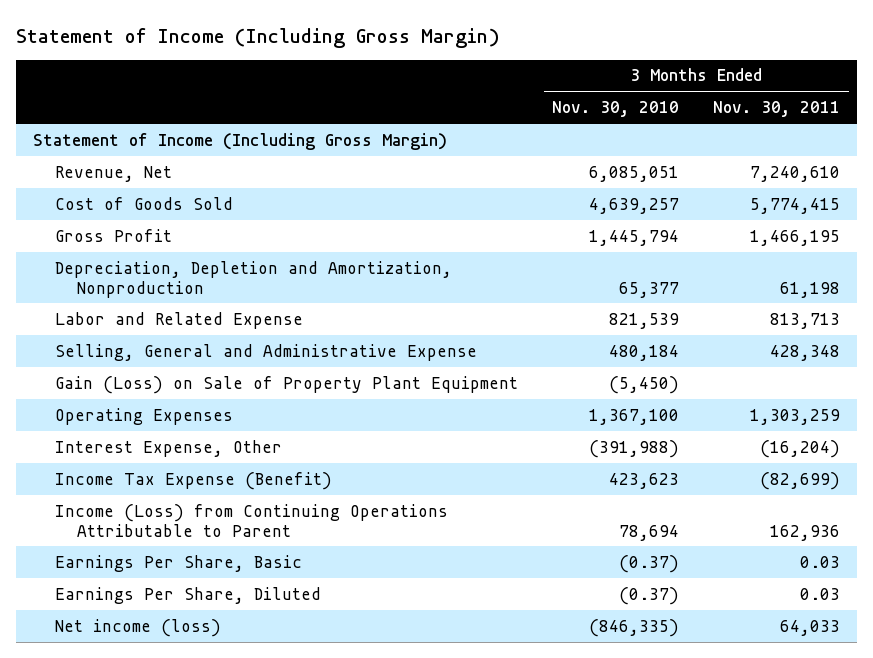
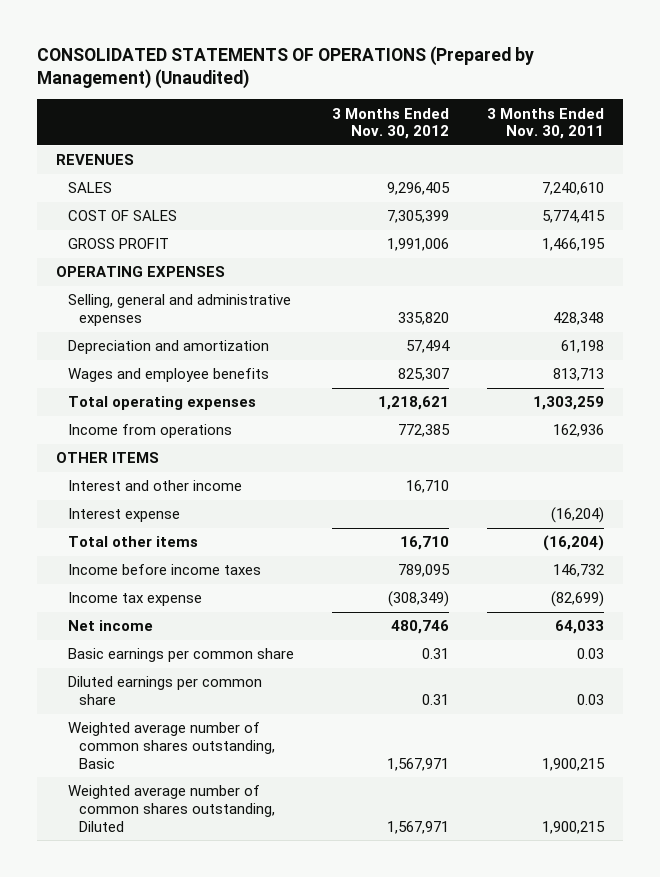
- Statement of Income (Including Gross Margin)
+ CONSOLIDATED STATEMENTS OF OPERATIONS (Prepared by Management) (Unaudited)
- | 3 Months Ended Nov. 30, 2010 | 3 Months Ended Nov. 30, 2011
+ | 3 Months Ended Nov. 30, 2012 | 3 Months Ended Nov. 30, 2011
- Statement of Income (Including Gross Margin)
- Revenue, Net | 6,085,051 | 7,240,610
- Cost of Goods Sold | 4,639,257 | 5,774,415
- Gross Profit | 1,445,794 | 1,466,195
- Depreciation, Depletion and Amortization, Nonproduction | 65,377 | 61,198
- Labor and Related Expense | 821,539 | 813,713
- Selling, General and Administrative Expense | 480,184 | 428,348
- Gain (Loss) on Sale of Property Plant Equipment | (5,450) |
- Operating Expenses | 1,367,100 | 1,303,259
- Interest Expense, Other | (391,988) | (16,204)
- Income Tax Expense (Benefit) | 423,623 | (82,699)
- Income (Loss) from Continuing Operations Attributable to Parent | 78,694 | 162,936
- Earnings Per Share, Basic | (0.37) | 0.03
- Earnings Per Share, Diluted | (0.37) | 0.03
- Net income (loss) | (846,335) | 64,033
+ REVENUES
+ SALES | 9,296,405 | 7,240,610
+ COST OF SALES | 7,305,399 | 5,774,415
+ GROSS PROFIT | 1,991,006 | 1,466,195
+ OPERATING EXPENSES
+ Selling, general and administrative expenses | 335,820 | 428,348
+ Depreciation and amortization | 57,494 | 61,198
+ Wages and employee benefits | 825,307 | 813,713
+ Total operating expenses | 1,218,621 | 1,303,259
+ Income from operations | 772,385 | 162,936
+ OTHER ITEMS
+ Interest and other income | 16,710 |
+ Interest expense | | (16,204)
+ Total other items | 16,710 | (16,204)
+ Income before income taxes | 789,095 | 146,732
+ Income tax expense | (308,349) | (82,699)
+ Net income | 480,746 | 64,033
+ Basic earnings per common share | 0.31 | 0.03
+ Diluted earnings per common share | 0.31 | 0.03
+ Weighted average number of common shares outstanding, Basic | 1,567,971 | 1,900,215
+ Weighted average number of common shares outstanding, Diluted | 1,567,971 | 1,900,215

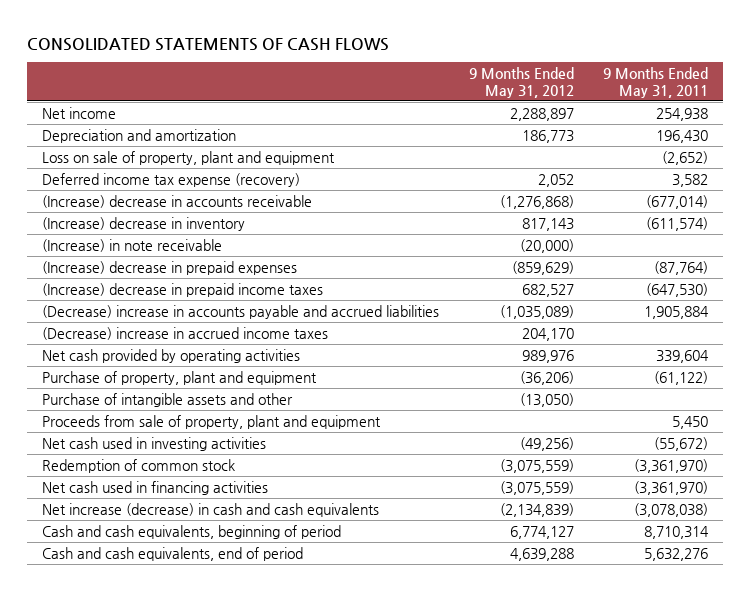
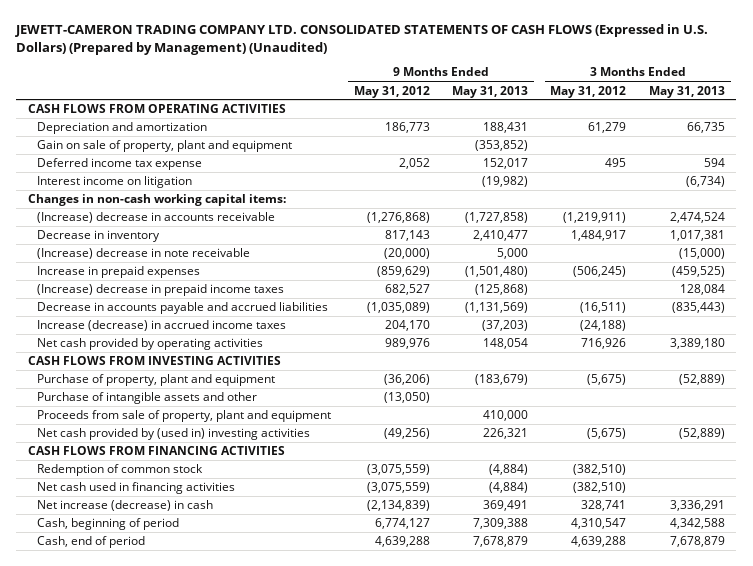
- CONSOLIDATED STATEMENTS OF CASH FLOWS
+ JEWETT-CAMERON TRADING COMPANY LTD. CONSOLIDATED STATEMENTS OF CASH FLOWS (Expressed in U.S. Dollars) (Prepared by Management) (Unaudited)
- | 9 Months Ended May 31, 2012 | 9 Months Ended May 31, 2011
+ | 9 Months Ended May 31, 2012 | 9 Months Ended May 31, 2013 | 3 Months Ended May 31, 2012 | 3 Months Ended May 31, 2013
- Net income | 2,288,897 | 254,938
+ CASH FLOWS FROM OPERATING ACTIVITIES
- Loss on sale of property, plant and equipment | | (2,652)
- Deferred income tax expense (recovery) | 2,052 | 3,582
+ Gain on sale of property, plant and equipment | | (353,852) | |
+ Deferred income tax expense | 2,052 | 152,017 | 495 | 594
+ Interest income on litigation | | (19,982) | | (6,734)
+ Changes in non-cash working capital items:
- (Increase) decrease in inventory | 817,143 | (611,574)
- (Increase) in note receivable | (20,000) |
- (Increase) decrease in prepaid expenses | (859,629) | (87,764)
+ Decrease in inventory | 817,143 | 2,410,477 | 1,484,917 | 1,017,381
+ (Increase) decrease in note receivable | (20,000) | 5,000 | | (15,000)
+ Increase in prepaid expenses | (859,629) | (1,501,480) | (506,245) | (459,525)
- (Decrease) increase in accounts payable and accrued liabilities | (1,035,089) | 1,905,884
- (Decrease) increase in accrued income taxes | 204,170 |
+ Decrease in accounts payable and accrued liabilities | (1,035,089) | (1,131,569) | (16,511) | (835,443)
+ Increase (decrease) in accrued income taxes | 204,170 | (37,203) | (24,188) |
+ CASH FLOWS FROM INVESTING ACTIVITIES
- Net cash used in investing activities | (49,256) | (55,672)
+ Net cash provided by (used in) investing activities | (49,256) | 226,321 | (5,675) | (52,889)
+ CASH FLOWS FROM FINANCING ACTIVITIES
- Net increase (decrease) in cash and cash equivalents | (2,134,839) | (3,078,038)
- Cash and cash equivalents, beginning of period | 6,774,127 | 8,710,314
- Cash and cash equivalents, end of period | 4,639,288 | 5,632,276
+ Net increase (decrease) in cash | (2,134,839) | 369,491 | 328,741 | 3,336,291
+ Cash, beginning of period | 6,774,127 | 7,309,388 | 4,310,547 | 4,342,588
+ Cash, end of period | 4,639,288 | 7,678,879 | 4,639,288 | 7,678,879

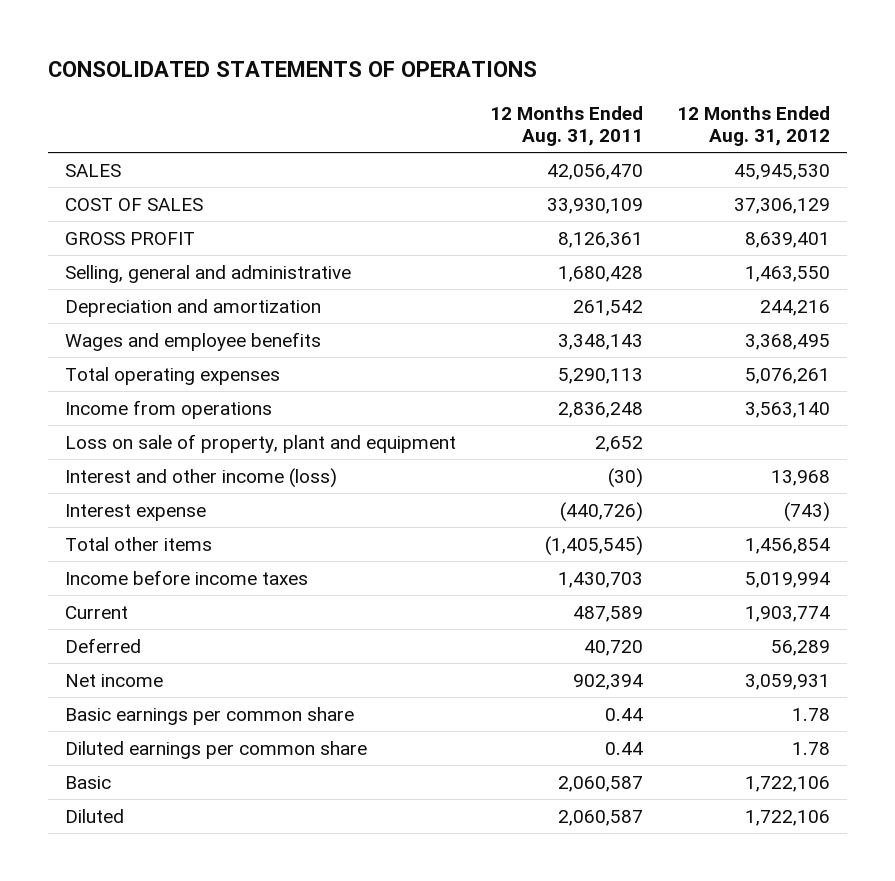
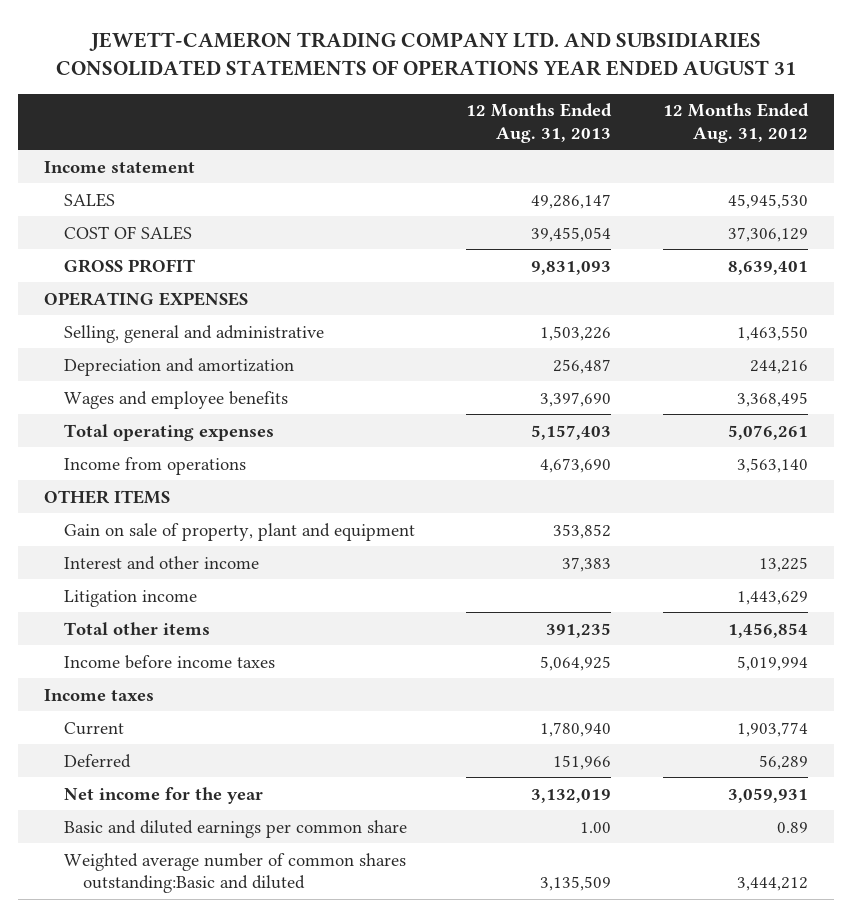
- CONSOLIDATED STATEMENTS OF OPERATIONS
+ JEWETT-CAMERON TRADING COMPANY LTD. AND SUBSIDIARIES CONSOLIDATED STATEMENTS OF OPERATIONS YEAR ENDED AUGUST 31
- | 12 Months Ended Aug. 31, 2011 | 12 Months Ended Aug. 31, 2012
+ | 12 Months Ended Aug. 31, 2013 | 12 Months Ended Aug. 31, 2012
+ Income statement
+ OPERATING EXPENSES
- Loss on sale of property, plant and equipment | 2,652 |
- Interest and other income (loss) | (30) | 13,968
- Interest expense | (440,726) | (743)
+ OTHER ITEMS
+ Gain on sale of property, plant and equipment | 353,852 |
+ Interest and other income | 37,383 | 13,225
+ Litigation income | | 1,443,629
+ Income taxes
- Net income | 902,394 | 3,059,931
- Basic earnings per common share | 0.44 | 1.78
- Diluted earnings per common share | 0.44 | 1.78
- Basic | 2,060,587 | 1,722,106
- Diluted | 2,060,587 | 1,722,106
+ Net income for the year | 3,132,019 | 3,059,931
+ Basic and diluted earnings per common share | 1.00 | 0.89
+ Weighted average number of common shares outstanding:Basic and diluted | 3,135,509 | 3,444,212

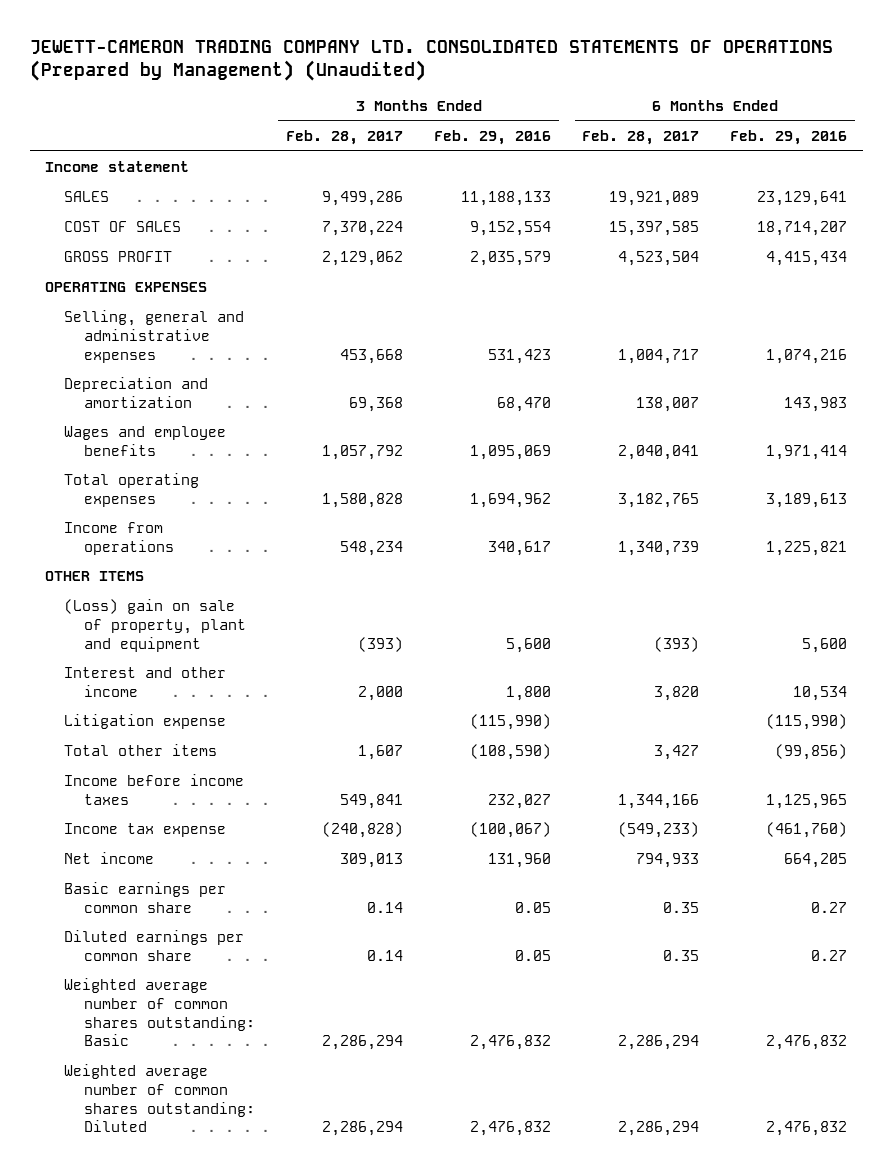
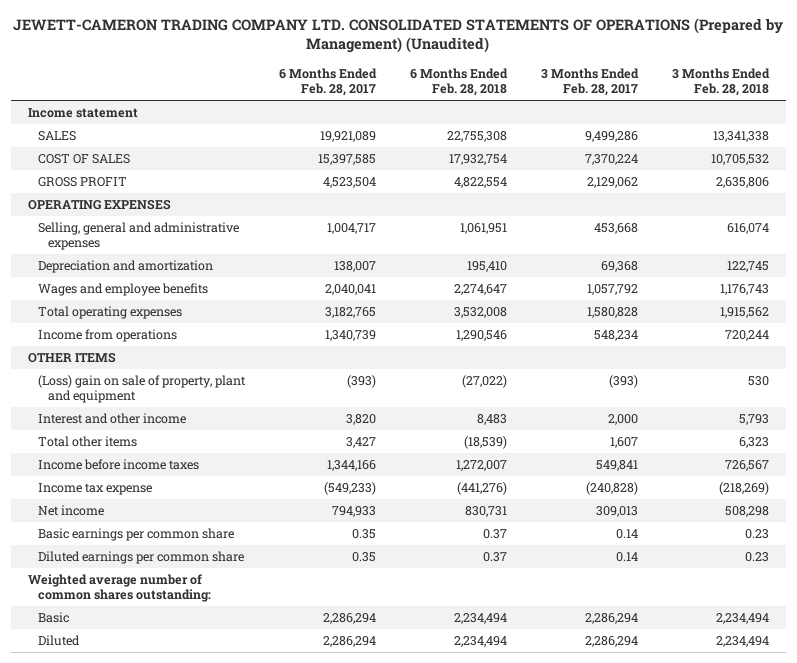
- | 3 Months Ended Feb. 28, 2017 | 3 Months Ended Feb. 29, 2016 | 6 Months Ended Feb. 28, 2017 | 6 Months Ended Feb. 29, 2016
+ | 6 Months Ended Feb. 28, 2017 | 6 Months Ended Feb. 28, 2018 | 3 Months Ended Feb. 28, 2017 | 3 Months Ended Feb. 28, 2018
- Litigation expense | | (115,990) | | (115,990)
- Weighted average number of common shares outstanding: Basic | 2,286,294 | 2,476,832 | 2,286,294 | 2,476,832
- Weighted average number of common shares outstanding: Diluted | 2,286,294 | 2,476,832 | 2,286,294 | 2,476,832
+ Weighted average number of common shares outstanding:
+ Basic | 2,286,294 | 2,234,494 | 2,286,294 | 2,234,494
+ Diluted | 2,286,294 | 2,234,494 | 2,286,294 | 2,234,494

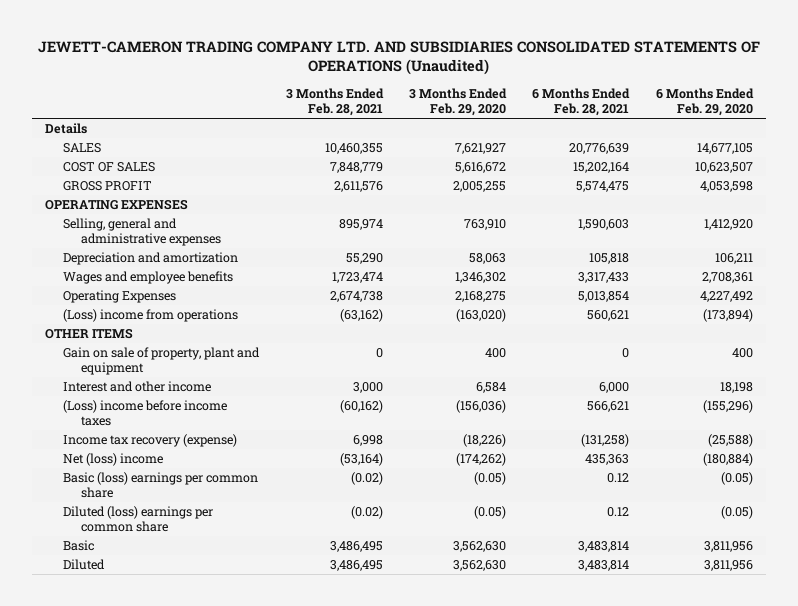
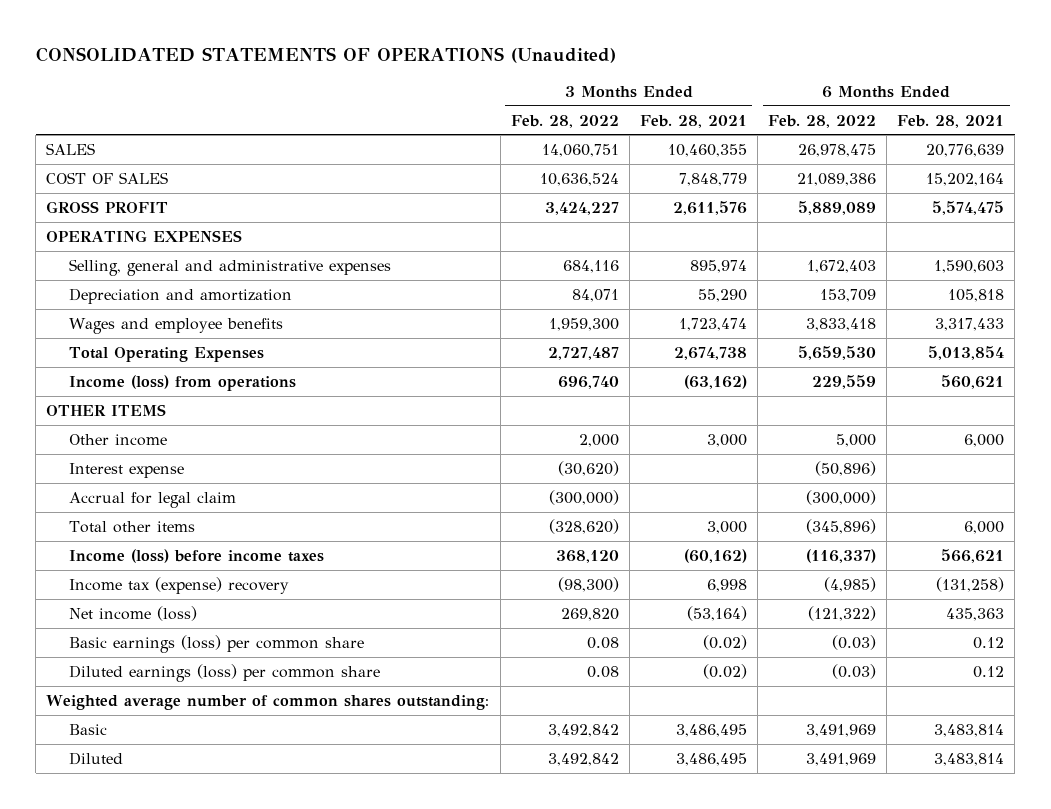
- JEWETT-CAMERON TRADING COMPANY LTD. AND SUBSIDIARIES CONSOLIDATED STATEMENTS OF OPERATIONS (Unaudited)
+ CONSOLIDATED STATEMENTS OF OPERATIONS (Unaudited)
- | 3 Months Ended Feb. 28, 2021 | 3 Months Ended Feb. 29, 2020 | 6 Months Ended Feb. 28, 2021 | 6 Months Ended Feb. 29, 2020
+ | 3 Months Ended Feb. 28, 2022 | 3 Months Ended Feb. 28, 2021 | 6 Months Ended Feb. 28, 2022 | 6 Months Ended Feb. 28, 2021
- Details
- Operating Expenses | 2,674,738 | 2,168,275 | 5,013,854 | 4,227,492
- (Loss) income from operations | (63,162) | (163,020) | 560,621 | (173,894)
+ Total Operating Expenses | 2,727,487 | 2,674,738 | 5,659,530 | 5,013,854
+ Income (loss) from operations | 696,740 | (63,162) | 229,559 | 560,621
- Gain on sale of property, plant and equipment | 0 | 400 | 0 | 400
- Interest and other income | 3,000 | 6,584 | 6,000 | 18,198
- (Loss) income before income taxes | (60,162) | (156,036) | 566,621 | (155,296)
- Income tax recovery (expense) | 6,998 | (18,226) | (131,258) | (25,588)
- Net (loss) income | (53,164) | (174,262) | 435,363 | (180,884)
- Basic (loss) earnings per common share | (0.02) | (0.05) | 0.12 | (0.05)
- Diluted (loss) earnings per common share | (0.02) | (0.05) | 0.12 | (0.05)
+ Other income | 2,000 | 3,000 | 5,000 | 6,000
+ Interest expense | (30,620) | | (50,896) |
+ Accrual for legal claim | (300,000) | | (300,000) |
+ Total other items | (328,620) | 3,000 | (345,896) | 6,000
+ Income (loss) before income taxes | 368,120 | (60,162) | (116,337) | 566,621
+ Income tax (expense) recovery | (98,300) | 6,998 | (4,985) | (131,258)
+ Net income (loss) | 269,820 | (53,164) | (121,322) | 435,363
+ Basic earnings (loss) per common share | 0.08 | (0.02) | (0.03) | 0.12
+ Diluted earnings (loss) per common share | 0.08 | (0.02) | (0.03) | 0.12
+ Weighted average number of common shares outstanding:

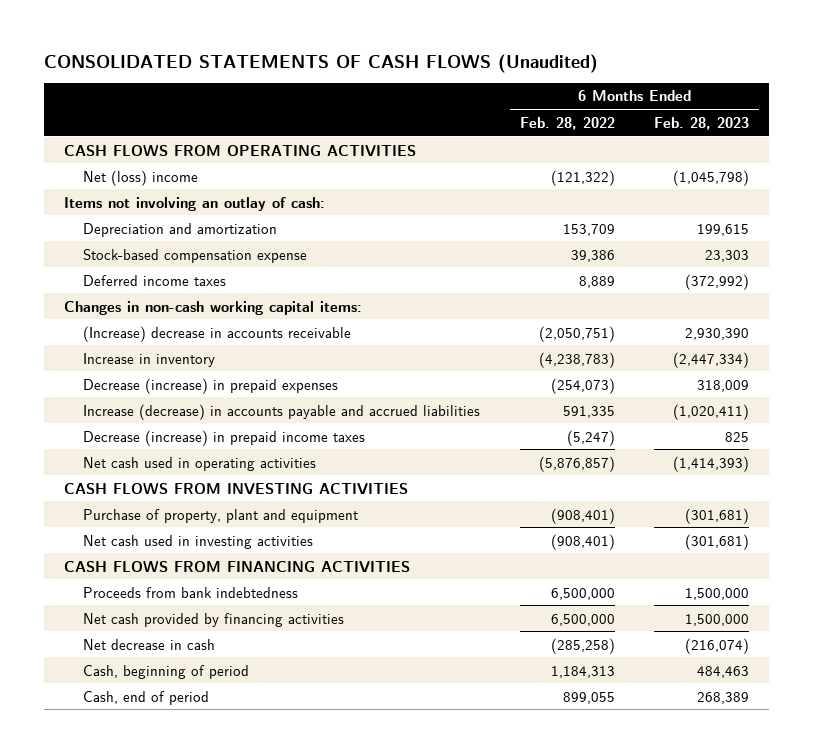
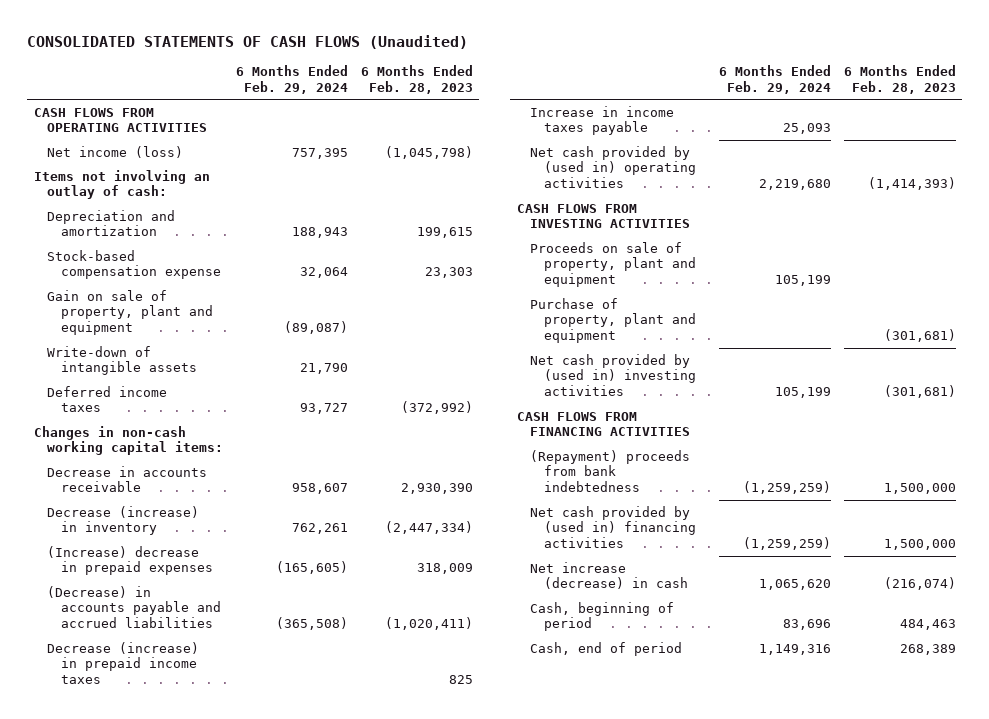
- | 6 Months Ended Feb. 28, 2022 | 6 Months Ended Feb. 28, 2023
+ | 6 Months Ended Feb. 29, 2024 | 6 Months Ended Feb. 28, 2023
- Net (loss) income | (121,322) | (1,045,798)
+ Net income (loss) | 757,395 | (1,045,798)
+ Gain on sale of property, plant and equipment | (89,087) |
+ Write-down of intangible assets | 21,790 |
- (Increase) decrease in accounts receivable | (2,050,751) | 2,930,390
- Increase in inventory | (4,238,783) | (2,447,334)
- Decrease (increase) in prepaid expenses | (254,073) | 318,009
- Increase (decrease) in accounts payable and accrued liabilities | 591,335 | (1,020,411)
+ Decrease in accounts receivable | 958,607 | 2,930,390
+ Decrease (increase) in inventory | 762,261 | (2,447,334)
+ (Increase) decrease in prepaid expenses | (165,605) | 318,009
+ (Decrease) in accounts payable and accrued liabilities | (365,508) | (1,020,411)
- Net cash used in operating activities | (5,876,857) | (1,414,393)
+ Increase in income taxes payable | 25,093 |
+ Net cash provided by (used in) operating activities | 2,219,680 | (1,414,393)
+ Proceeds on sale of property, plant and equipment | 105,199 |
- Net cash used in investing activities | (908,401) | (301,681)
+ Net cash provided by (used in) investing activities | 105,199 | (301,681)
- Proceeds from bank indebtedness | 6,500,000 | 1,500,000
- Net cash provided by financing activities | 6,500,000 | 1,500,000
- Net decrease in cash | (285,258) | (216,074)
+ (Repayment) proceeds from bank indebtedness | (1,259,259) | 1,500,000
+ Net cash provided by (used in) financing activities | (1,259,259) | 1,500,000
+ Net increase (decrease) in cash | 1,065,620 | (216,074)

